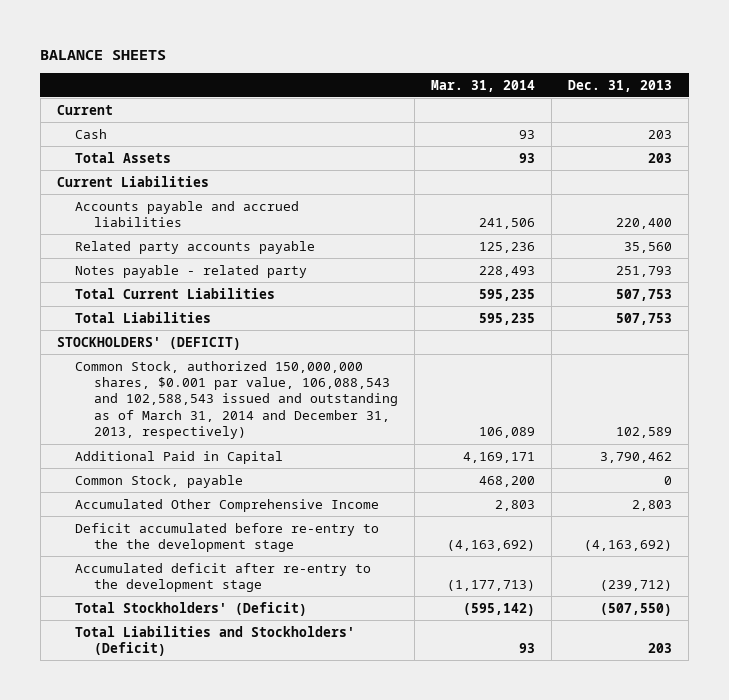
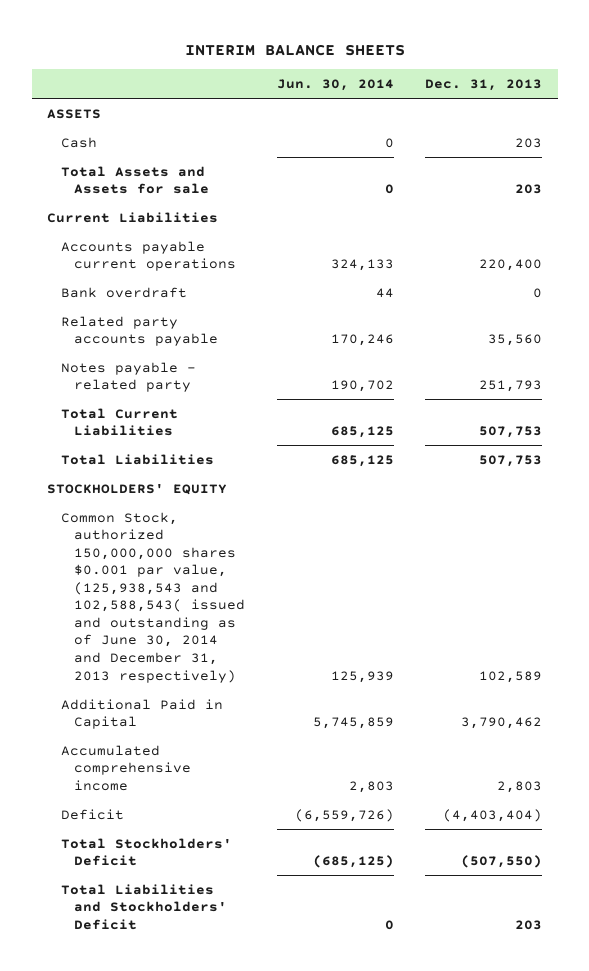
- BALANCE SHEETS
+ INTERIM BALANCE SHEETS
- | Mar. 31, 2014 | Dec. 31, 2013
+ | Jun. 30, 2014 | Dec. 31, 2013
- Current
+ ASSETS
- Total Assets | 93 | 203
+ Total Assets and Assets for sale | 0 | 203
- Accounts payable and accrued liabilities | 241,506 | 220,400
+ Accounts payable current operations | 324,133 | 220,400
+ Bank overdraft | 44 | 0
- STOCKHOLDERS' (DEFICIT)
- Common Stock, authorized 150,000,000 shares, $0.001 par value, 106,088,543 and 102,588,543 issued and outstanding as of March 31, 2014 and December 31, 2013, respectively) | 106,089 | 102,589
+ STOCKHOLDERS' EQUITY
+ Common Stock, authorized 150,000,000 shares $0.001 par value, (125,938,543 and 102,588,543( issued and outstanding as of June 30, 2014 and December 31, 2013 respectively) | 125,939 | 102,589
- Common Stock, payable | 468,200 | 0
- Accumulated Other Comprehensive Income | 2,803 | 2,803
- Deficit accumulated before re-entry to the the development stage | (4,163,692) | (4,163,692)
- Accumulated deficit after re-entry to the development stage | (1,177,713) | (239,712)
- Total Stockholders' (Deficit) | (595,142) | (507,550)
- Total Liabilities and Stockholders' (Deficit) | 93 | 203
+ Accumulated comprehensive income | 2,803 | 2,803
+ Deficit | (6,559,726) | (4,403,404)
+ Total Stockholders' Deficit | (685,125) | (507,550)
+ Total Liabilities and Stockholders' Deficit | 0 | 203

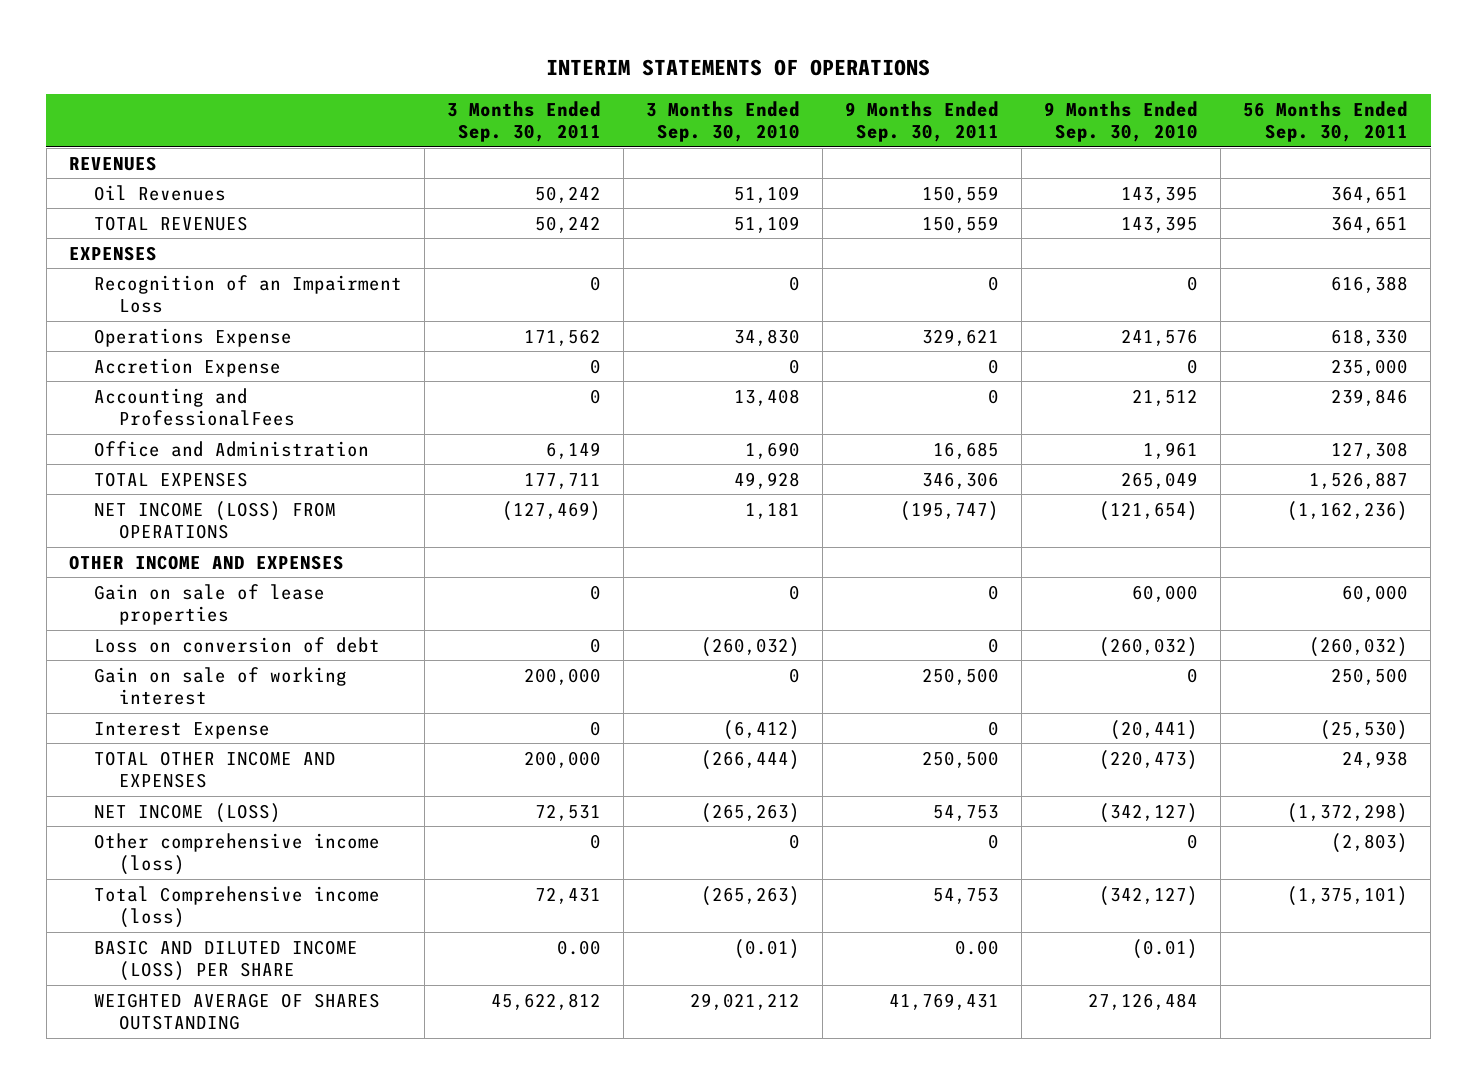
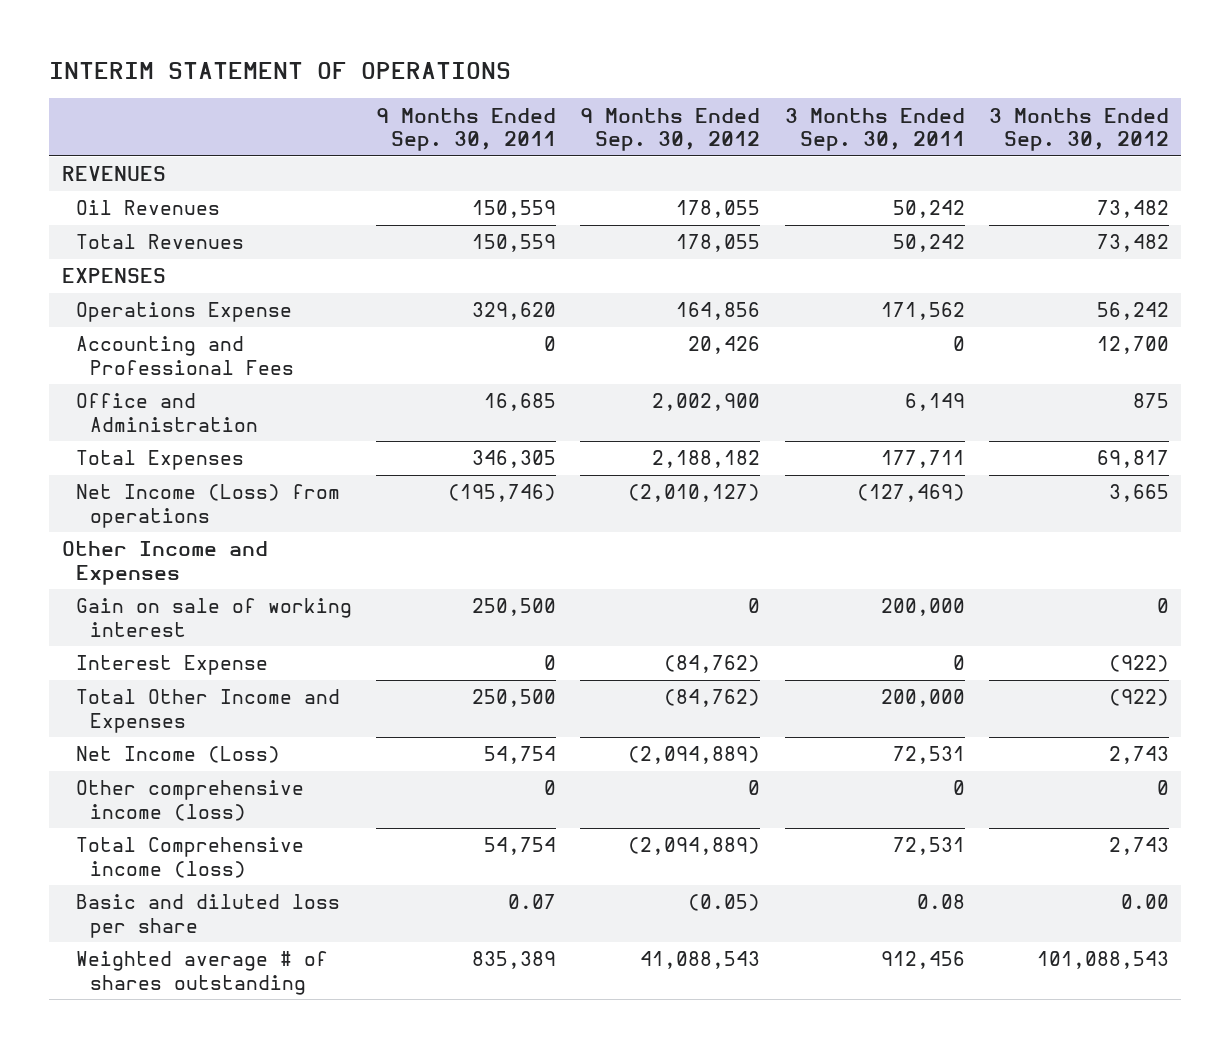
- INTERIM STATEMENTS OF OPERATIONS
+ INTERIM STATEMENT OF OPERATIONS
- | 3 Months Ended Sep. 30, 2011 | 3 Months Ended Sep. 30, 2010 | 9 Months Ended Sep. 30, 2011 | 9 Months Ended Sep. 30, 2010 | 56 Months Ended Sep. 30, 2011
+ | 9 Months Ended Sep. 30, 2011 | 9 Months Ended Sep. 30, 2012 | 3 Months Ended Sep. 30, 2011 | 3 Months Ended Sep. 30, 2012
- TOTAL REVENUES | 50,242 | 51,109 | 150,559 | 143,395 | 364,651
+ Total Revenues | 150,559 | 178,055 | 50,242 | 73,482
- Recognition of an Impairment Loss | 0 | 0 | 0 | 0 | 616,388
- Operations Expense | 171,562 | 34,830 | 329,621 | 241,576 | 618,330
- Accretion Expense | 0 | 0 | 0 | 0 | 235,000
- Accounting and ProfessionalFees | 0 | 13,408 | 0 | 21,512 | 239,846
+ Operations Expense | 329,620 | 164,856 | 171,562 | 56,242
+ Accounting and Professional Fees | 0 | 20,426 | 0 | 12,700
- TOTAL EXPENSES | 177,711 | 49,928 | 346,306 | 265,049 | 1,526,887
- NET INCOME (LOSS) FROM OPERATIONS | (127,469) | 1,181 | (195,747) | (121,654) | (1,162,236)
- OTHER INCOME AND EXPENSES
- Gain on sale of lease properties | 0 | 0 | 0 | 60,000 | 60,000
- Loss on conversion of debt | 0 | (260,032) | 0 | (260,032) | (260,032)
+ Total Expenses | 346,305 | 2,188,182 | 177,711 | 69,817
+ Net Income (Loss) from operations | (195,746) | (2,010,127) | (127,469) | 3,665
+ Other Income and Expenses
- TOTAL OTHER INCOME AND EXPENSES | 200,000 | (266,444) | 250,500 | (220,473) | 24,938
- NET INCOME (LOSS) | 72,531 | (265,263) | 54,753 | (342,127) | (1,372,298)
+ Total Other Income and Expenses | 250,500 | (84,762) | 200,000 | (922)
+ Net Income (Loss) | 54,754 | (2,094,889) | 72,531 | 2,743
- Total Comprehensive income (loss) | 72,431 | (265,263) | 54,753 | (342,127) | (1,375,101)
- BASIC AND DILUTED INCOME (LOSS) PER SHARE | 0.00 | (0.01) | 0.00 | (0.01) |
- WEIGHTED AVERAGE OF SHARES OUTSTANDING | 45,622,812 | 29,021,212 | 41,769,431 | 27,126,484 |
+ Total Comprehensive income (loss) | 54,754 | (2,094,889) | 72,531 | 2,743
+ Basic and diluted loss per share | 0.07 | (0.05) | 0.08 | 0.00
+ Weighted average # of shares outstanding | 835,389 | 41,088,543 | 912,456 | 101,088,543

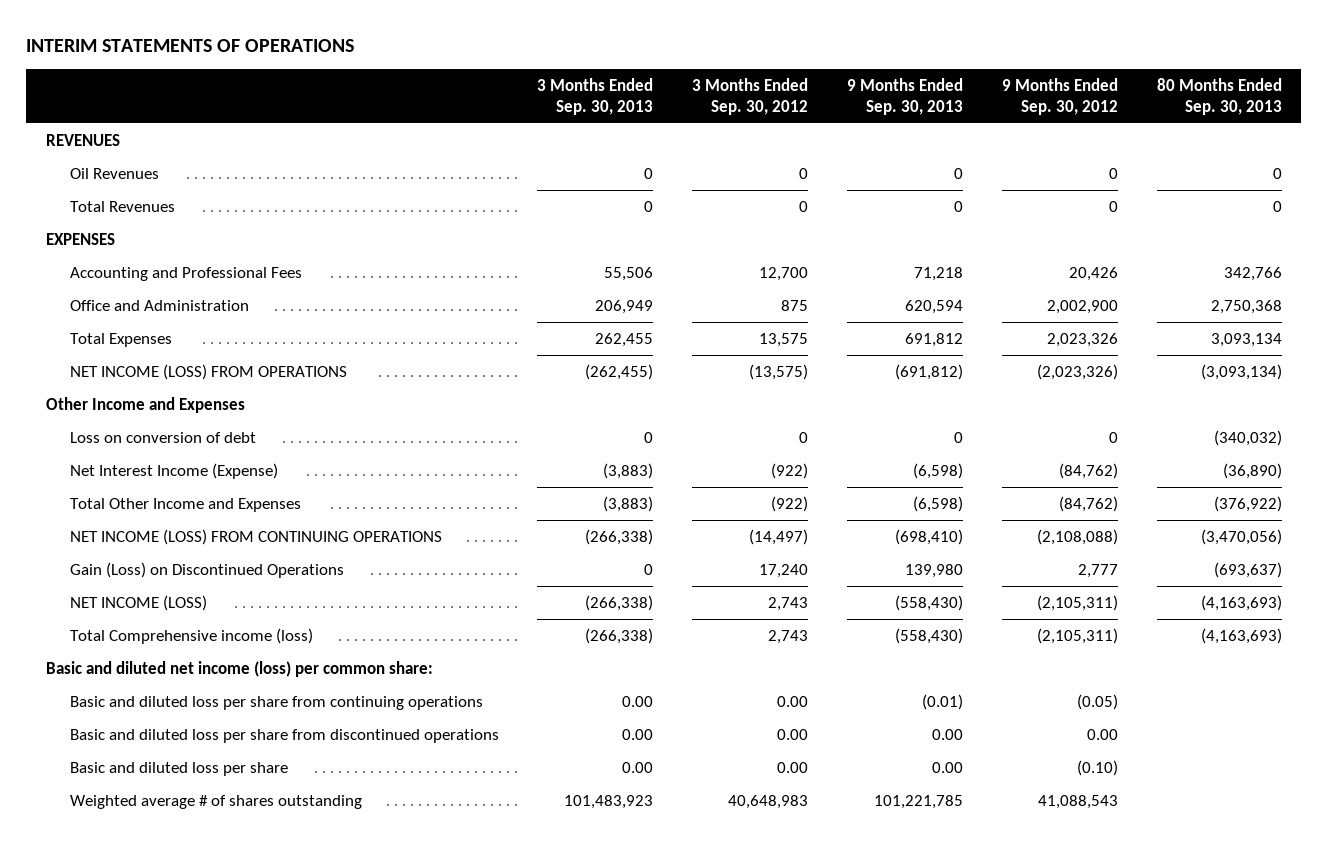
- INTERIM STATEMENT OF OPERATIONS
+ INTERIM STATEMENTS OF OPERATIONS
- | 9 Months Ended Sep. 30, 2011 | 9 Months Ended Sep. 30, 2012 | 3 Months Ended Sep. 30, 2011 | 3 Months Ended Sep. 30, 2012
+ | 3 Months Ended Sep. 30, 2013 | 3 Months Ended Sep. 30, 2012 | 9 Months Ended Sep. 30, 2013 | 9 Months Ended Sep. 30, 2012 | 80 Months Ended Sep. 30, 2013
- Oil Revenues | 150,559 | 178,055 | 50,242 | 73,482
- Total Revenues | 150,559 | 178,055 | 50,242 | 73,482
+ Oil Revenues | 0 | 0 | 0 | 0 | 0
+ Total Revenues | 0 | 0 | 0 | 0 | 0
- Operations Expense | 329,620 | 164,856 | 171,562 | 56,242
- Total Expenses | 346,305 | 2,188,182 | 177,711 | 69,817
- Net Income (Loss) from operations | (195,746) | (2,010,127) | (127,469) | 3,665
+ Total Expenses | 262,455 | 13,575 | 691,812 | 2,023,326 | 3,093,134
+ NET INCOME (LOSS) FROM OPERATIONS | (262,455) | (13,575) | (691,812) | (2,023,326) | (3,093,134)
- Gain on sale of working interest | 250,500 | 0 | 200,000 | 0
- Interest Expense | 0 | (84,762) | 0 | (922)
+ Loss on conversion of debt | 0 | 0 | 0 | 0 | (340,032)
+ Net Interest Income (Expense) | (3,883) | (922) | (6,598) | (84,762) | (36,890)
- Net Income (Loss) | 54,754 | (2,094,889) | 72,531 | 2,743
- Other comprehensive income (loss) | 0 | 0 | 0 | 0
- Total Comprehensive income (loss) | 54,754 | (2,094,889) | 72,531 | 2,743
- Basic and diluted loss per share | 0.07 | (0.05) | 0.08 | 0.00
- Weighted average # of shares outstanding | 835,389 | 41,088,543 | 912,456 | 101,088,543
+ NET INCOME (LOSS) FROM CONTINUING OPERATIONS | (266,338) | (14,497) | (698,410) | (2,108,088) | (3,470,056)
+ Gain (Loss) on Discontinued Operations | 0 | 17,240 | 139,980 | 2,777 | (693,637)
+ NET INCOME (LOSS) | (266,338) | 2,743 | (558,430) | (2,105,311) | (4,163,693)
+ Total Comprehensive income (loss) | (266,338) | 2,743 | (558,430) | (2,105,311) | (4,163,693)
+ Basic and diluted net income (loss) per common share:
+ Basic and diluted loss per share from continuing operations | 0.00 | 0.00 | (0.01) | (0.05) |
+ Basic and diluted loss per share from discontinued operations | 0.00 | 0.00 | 0.00 | 0.00 |
+ Basic and diluted loss per share | 0.00 | 0.00 | 0.00 | (0.10) |
+ Weighted average # of shares outstanding | 101,483,923 | 40,648,983 | 101,221,785 | 41,088,543 |

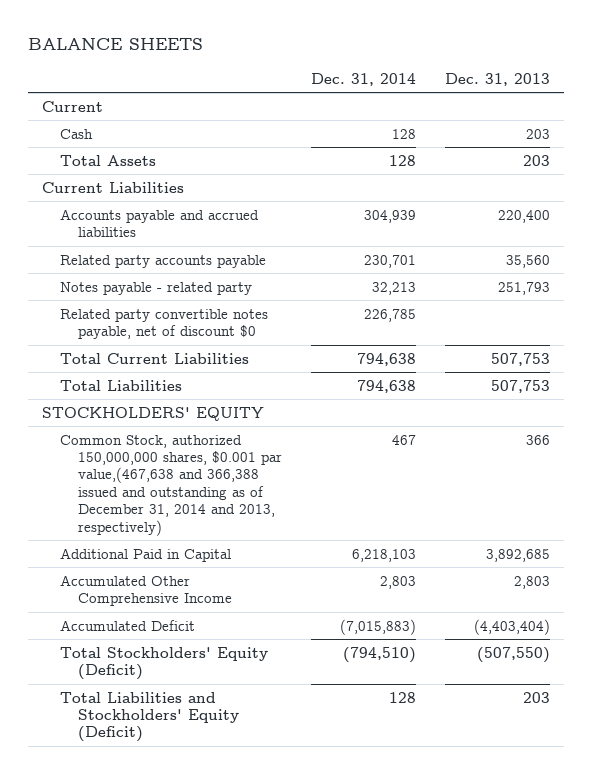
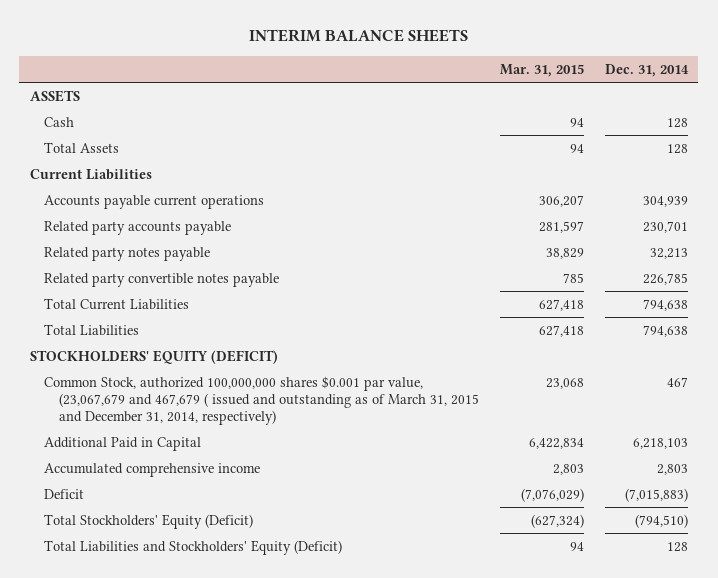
- BALANCE SHEETS
+ INTERIM BALANCE SHEETS
- | Dec. 31, 2014 | Dec. 31, 2013
+ | Mar. 31, 2015 | Dec. 31, 2014
- Current
+ ASSETS
- Accounts payable and accrued liabilities | 304,939 | 220,400
+ Accounts payable current operations | 306,207 | 304,939
- Notes payable - related party | 32,213 | 251,793
- Related party convertible notes payable, net of discount $0 | 226,785 |
+ Related party notes payable | 38,829 | 32,213
+ Related party convertible notes payable | 785 | 226,785
- STOCKHOLDERS' EQUITY
- Common Stock, authorized 150,000,000 shares, $0.001 par value,(467,638 and 366,388 issued and outstanding as of December 31, 2014 and 2013, respectively) | 467 | 366
+ STOCKHOLDERS' EQUITY (DEFICIT)
+ Common Stock, authorized 100,000,000 shares $0.001 par value, (23,067,679 and 467,679 ( issued and outstanding as of March 31, 2015 and December 31, 2014, respectively) | 23,068 | 467
- Accumulated Other Comprehensive Income | 2,803 | 2,803
- Accumulated Deficit | (7,015,883) | (4,403,404)
+ Accumulated comprehensive income | 2,803 | 2,803
+ Deficit | (7,076,029) | (7,015,883)

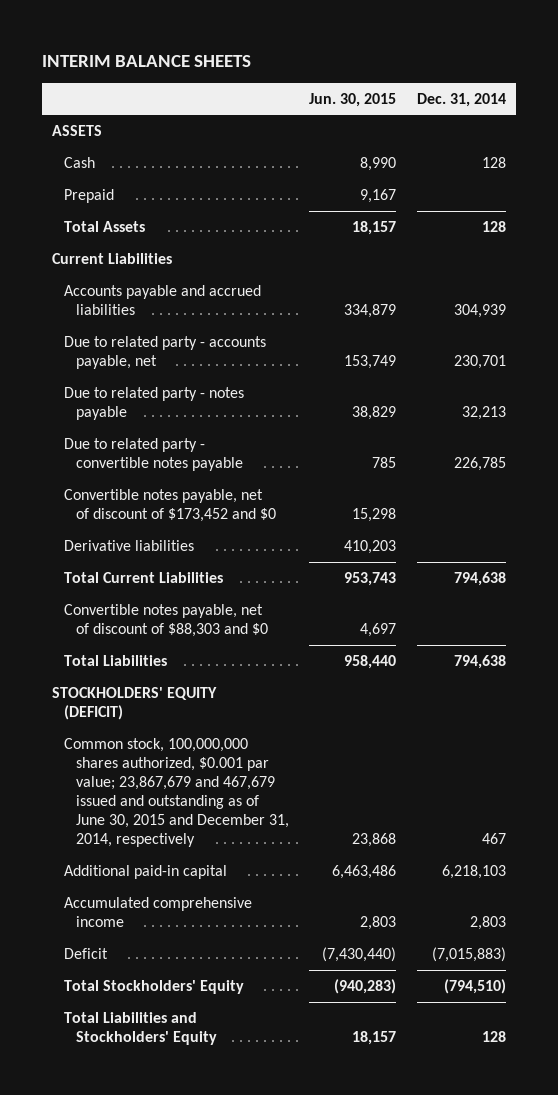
- | Mar. 31, 2015 | Dec. 31, 2014
+ | Jun. 30, 2015 | Dec. 31, 2014
+ Prepaid | 9,167 |
- Accounts payable current operations | 306,207 | 304,939
- Related party accounts payable | 281,597 | 230,701
- Related party notes payable | 38,829 | 32,213
- Related party convertible notes payable | 785 | 226,785
+ Accounts payable and accrued liabilities | 334,879 | 304,939
+ Due to related party - accounts payable, net | 153,749 | 230,701
+ Due to related party - notes payable | 38,829 | 32,213
+ Due to related party - convertible notes payable | 785 | 226,785
+ Convertible notes payable, net of discount of $173,452 and $0 | 15,298 |
+ Derivative liabilities | 410,203 |
+ Convertible notes payable, net of discount of $88,303 and $0 | 4,697 |
- Common Stock, authorized 100,000,000 shares $0.001 par value, (23,067,679 and 467,679 ( issued and outstanding as of March 31, 2015 and December 31, 2014, respectively) | 23,068 | 467
- Additional Paid in Capital | 6,422,834 | 6,218,103
+ Common stock, 100,000,000 shares authorized, $0.001 par value; 23,867,679 and 467,679 issued and outstanding as of June 30, 2015 and December 31, 2014, respectively | 23,868 | 467
+ Additional paid-in capital | 6,463,486 | 6,218,103
- Total Stockholders' Equity (Deficit) | (627,324) | (794,510)
- Total Liabilities and Stockholders' Equity (Deficit) | 94 | 128
+ Total Stockholders' Equity | (940,283) | (794,510)
+ Total Liabilities and Stockholders' Equity | 18,157 | 128

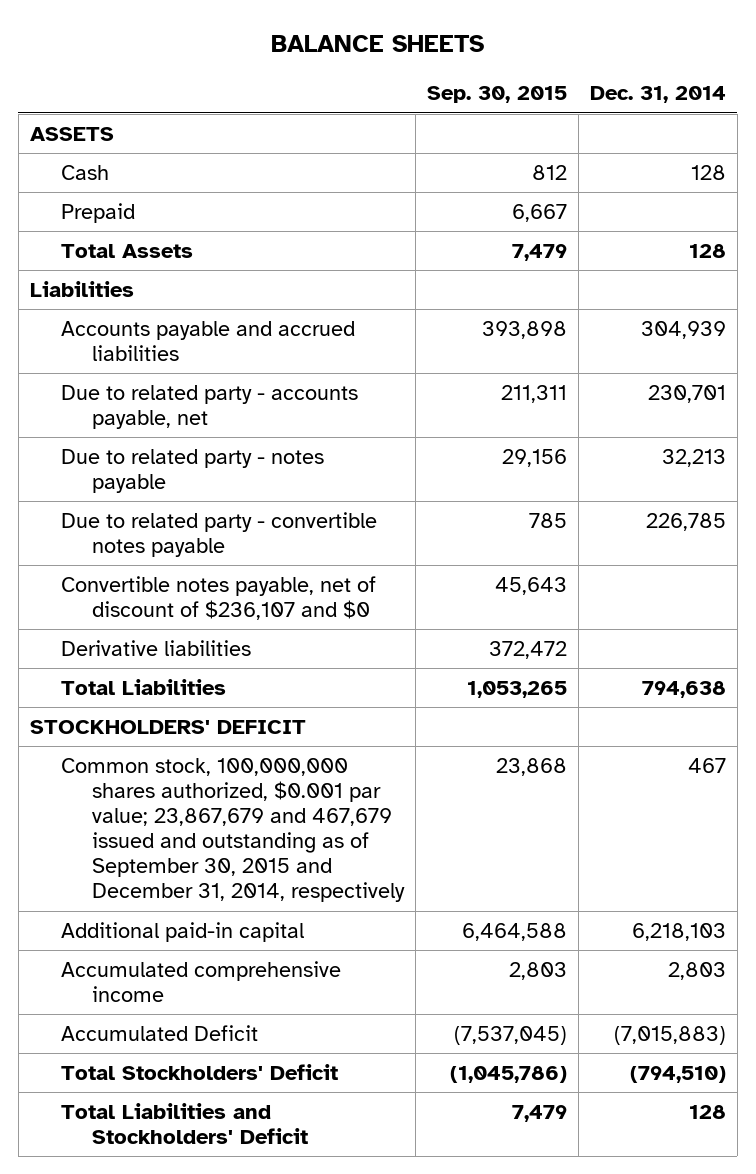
- INTERIM BALANCE SHEETS
+ BALANCE SHEETS
- | Jun. 30, 2015 | Dec. 31, 2014
+ | Sep. 30, 2015 | Dec. 31, 2014
- Current Liabilities
+ Liabilities
- Convertible notes payable, net of discount of $173,452 and $0 | 15,298 |
+ Convertible notes payable, net of discount of $236,107 and $0 | 45,643 |
- Total Current Liabilities | 953,743 | 794,638
- Convertible notes payable, net of discount of $88,303 and $0 | 4,697 |
- STOCKHOLDERS' EQUITY (DEFICIT)
- Common stock, 100,000,000 shares authorized, $0.001 par value; 23,867,679 and 467,679 issued and outstanding as of June 30, 2015 and December 31, 2014, respectively | 23,868 | 467
+ STOCKHOLDERS' DEFICIT
+ Common stock, 100,000,000 shares authorized, $0.001 par value; 23,867,679 and 467,679 issued and outstanding as of September 30, 2015 and December 31, 2014, respectively | 23,868 | 467
- Deficit | (7,430,440) | (7,015,883)
- Total Stockholders' Equity | (940,283) | (794,510)
- Total Liabilities and Stockholders' Equity | 18,157 | 128
+ Accumulated Deficit | (7,537,045) | (7,015,883)
+ Total Stockholders' Deficit | (1,045,786) | (794,510)
+ Total Liabilities and Stockholders' Deficit | 7,479 | 128

